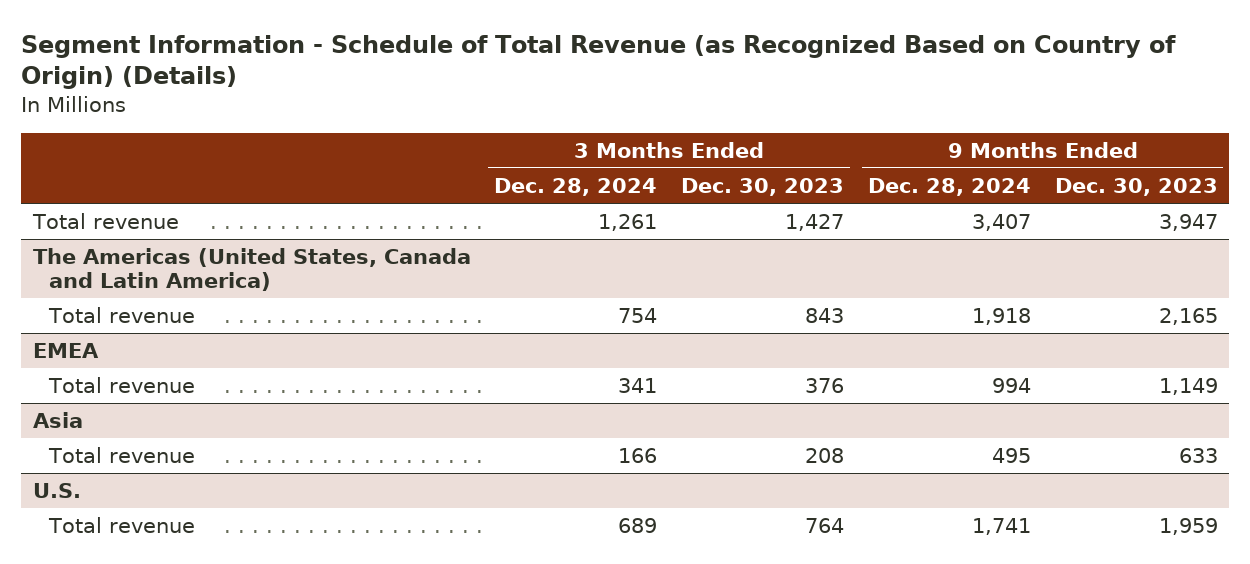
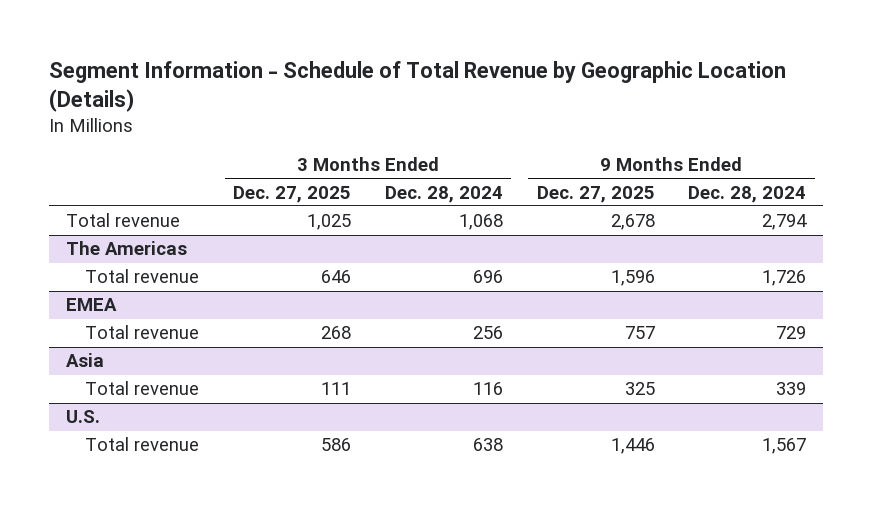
- Segment Information - Schedule of Total Revenue (as Recognized Based on Country of Origin) (Details)
+ Segment Information - Schedule of Total Revenue by Geographic Location (Details)
- | 3 Months Ended Dec. 28, 2024 | 3 Months Ended Dec. 30, 2023 | 9 Months Ended Dec. 28, 2024 | 9 Months Ended Dec. 30, 2023
+ | 3 Months Ended Dec. 27, 2025 | 3 Months Ended Dec. 28, 2024 | 9 Months Ended Dec. 27, 2025 | 9 Months Ended Dec. 28, 2024
- Total revenue | 1,261 | 1,427 | 3,407 | 3,947
- The Americas (United States, Canada and Latin America)
- Total revenue | 754 | 843 | 1,918 | 2,165
+ Total revenue | 1,025 | 1,068 | 2,678 | 2,794
+ The Americas
+ Total revenue | 646 | 696 | 1,596 | 1,726
@ EMEA
- Total revenue | 341 | 376 | 994 | 1,149
+ Total revenue | 268 | 256 | 757 | 729
@ Asia
- Total revenue | 166 | 208 | 495 | 633
+ Total revenue | 111 | 116 | 325 | 339
@ U.S.
- Total revenue | 689 | 764 | 1,741 | 1,959
+ Total revenue | 586 | 638 | 1,446 | 1,567

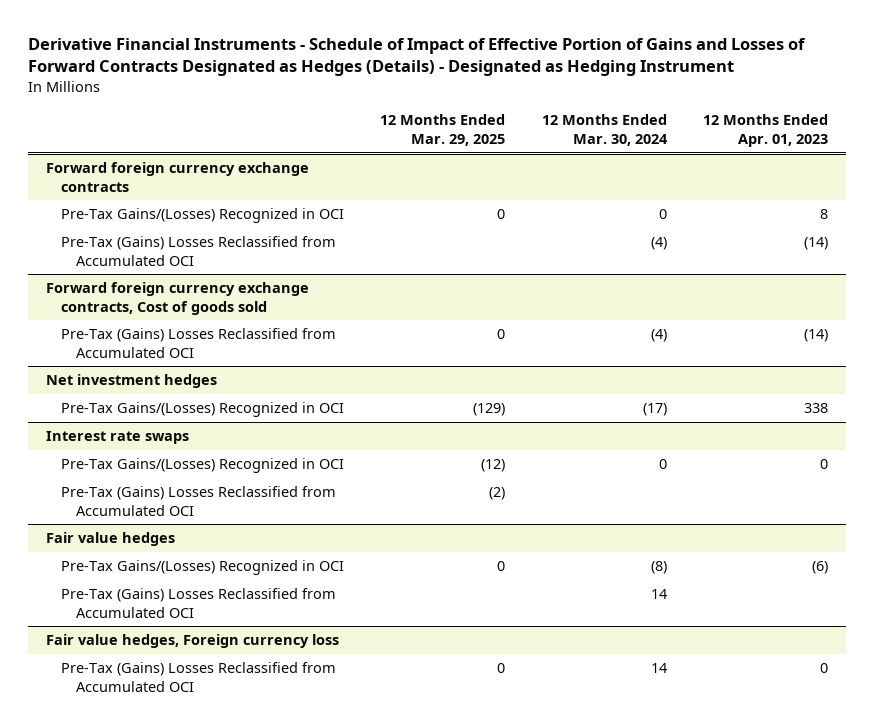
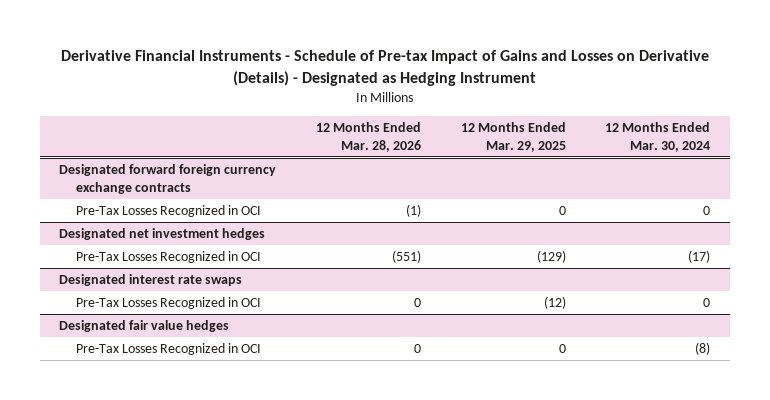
- Derivative Financial Instruments - Schedule of Impact of Effective Portion of Gains and Losses of Forward Contracts Designated as Hedges (Details) - Designated as Hedging Instrument
+ Derivative Financial Instruments - Schedule of Pre-tax Impact of Gains and Losses on Derivative (Details) - Designated as Hedging Instrument
- | 12 Months Ended Mar. 29, 2025 | 12 Months Ended Mar. 30, 2024 | 12 Months Ended Apr. 01, 2023
+ | 12 Months Ended Mar. 28, 2026 | 12 Months Ended Mar. 29, 2025 | 12 Months Ended Mar. 30, 2024
- Forward foreign currency exchange contracts
- Pre-Tax Gains/(Losses) Recognized in OCI | 0 | 0 | 8
- Pre-Tax (Gains) Losses Reclassified from Accumulated OCI | | (4) | (14)
- Forward foreign currency exchange contracts, Cost of goods sold
- Pre-Tax (Gains) Losses Reclassified from Accumulated OCI | 0 | (4) | (14)
- Net investment hedges
- Pre-Tax Gains/(Losses) Recognized in OCI | (129) | (17) | 338
- Interest rate swaps
- Pre-Tax Gains/(Losses) Recognized in OCI | (12) | 0 | 0
- Pre-Tax (Gains) Losses Reclassified from Accumulated OCI | (2) | |
- Fair value hedges
- Pre-Tax Gains/(Losses) Recognized in OCI | 0 | (8) | (6)
- Pre-Tax (Gains) Losses Reclassified from Accumulated OCI | | 14 |
- Fair value hedges, Foreign currency loss
- Pre-Tax (Gains) Losses Reclassified from Accumulated OCI | 0 | 14 | 0
+ Designated forward foreign currency exchange contracts
+ Pre-Tax Losses Recognized in OCI | (1) | 0 | 0
+ Designated net investment hedges
+ Pre-Tax Losses Recognized in OCI | (551) | (129) | (17)
+ Designated interest rate swaps
+ Pre-Tax Losses Recognized in OCI | 0 | (12) | 0
+ Designated fair value hedges
+ Pre-Tax Losses Recognized in OCI | 0 | 0 | (8)

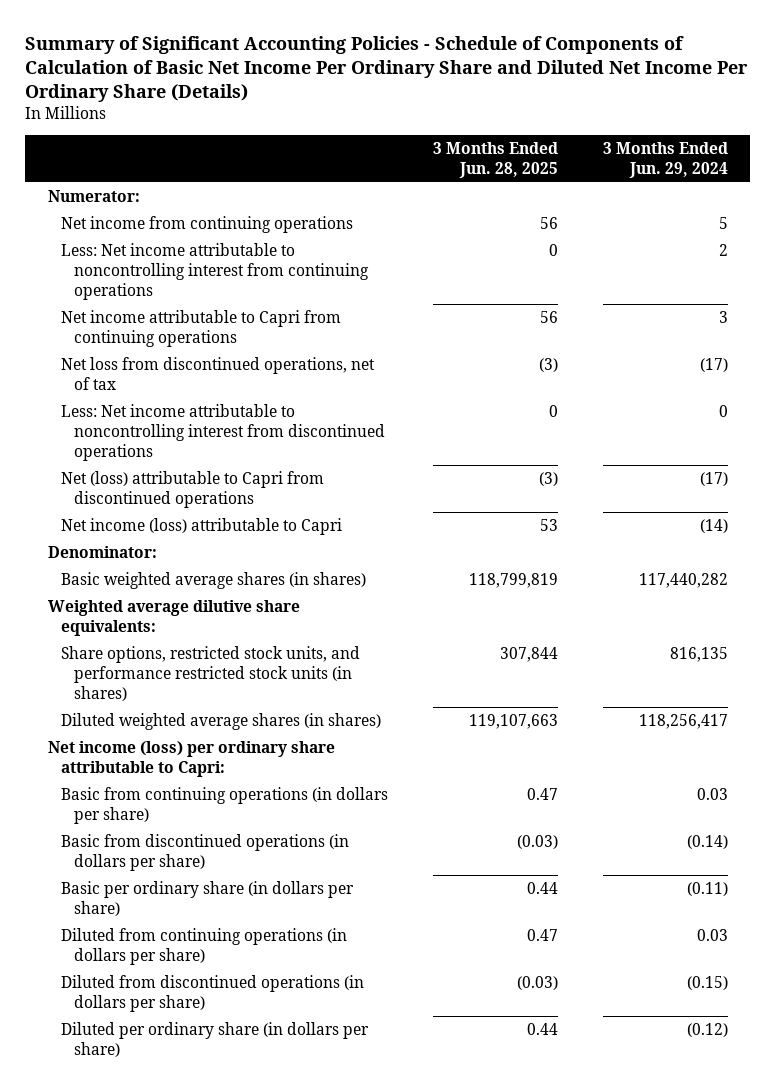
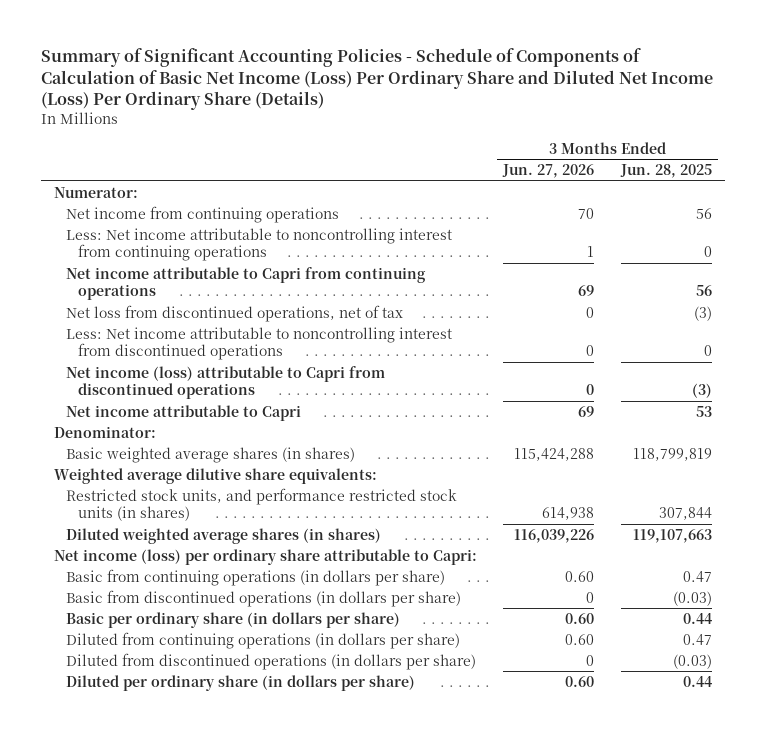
- Summary of Significant Accounting Policies - Schedule of Components of Calculation of Basic Net Income Per Ordinary Share and Diluted Net Income Per Ordinary Share (Details)
+ Summary of Significant Accounting Policies - Schedule of Components of Calculation of Basic Net Income (Loss) Per Ordinary Share and Diluted Net Income (Loss) Per Ordinary Share (Details)
- | 3 Months Ended Jun. 28, 2025 | 3 Months Ended Jun. 29, 2024
+ | 3 Months Ended Jun. 27, 2026 | 3 Months Ended Jun. 28, 2025
- Net (loss) attributable to Capri from discontinued operations | (3) | (17)
- Net income (loss) attributable to Capri | 53 | (14)
+ Net income (loss) attributable to Capri from discontinued operations | 0 | (3)
+ Net income attributable to Capri | 69 | 53
- Share options, restricted stock units, and performance restricted stock units (in shares) | 307,844 | 816,135
+ Restricted stock units, and performance restricted stock units (in shares) | 614,938 | 307,844

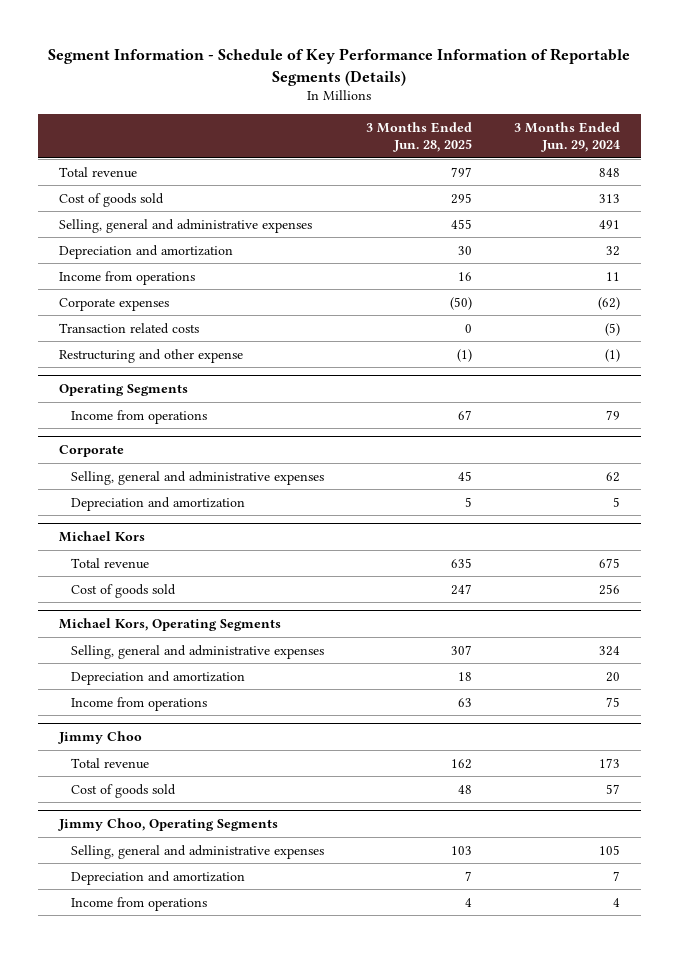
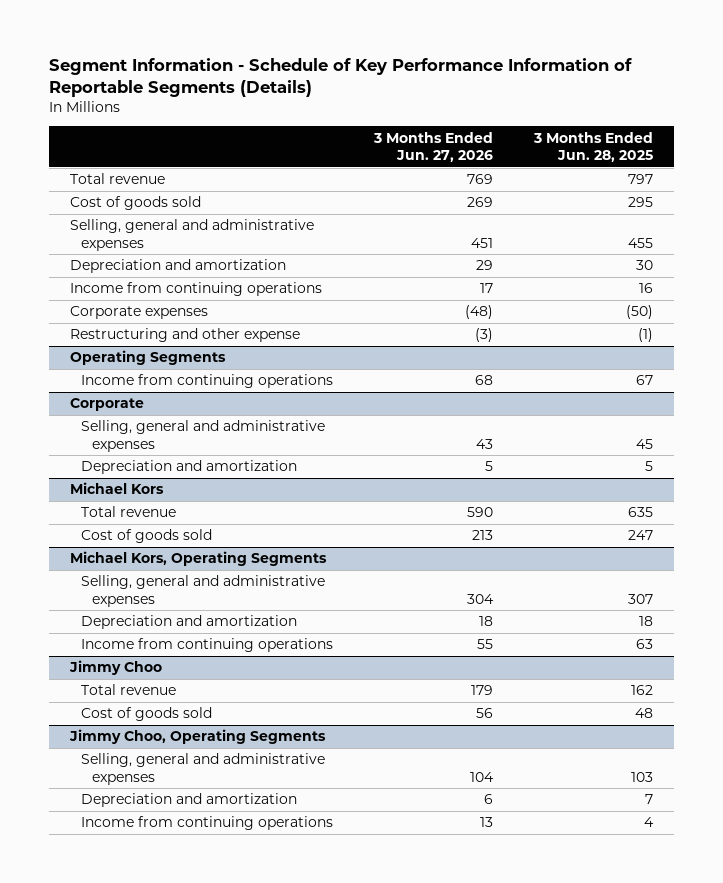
- | 3 Months Ended Jun. 28, 2025 | 3 Months Ended Jun. 29, 2024
+ | 3 Months Ended Jun. 27, 2026 | 3 Months Ended Jun. 28, 2025
- Income from operations | 16 | 11
+ Income from continuing operations | 17 | 16
- Transaction related costs | 0 | (5)
@ Operating Segments
- Income from operations | 67 | 79
+ Income from continuing operations | 68 | 67
@ Michael Kors, Operating Segments
- Income from operations | 63 | 75
+ Income from continuing operations | 55 | 63
@ Jimmy Choo, Operating Segments
- Income from operations | 4 | 4
+ Income from continuing operations | 13 | 4

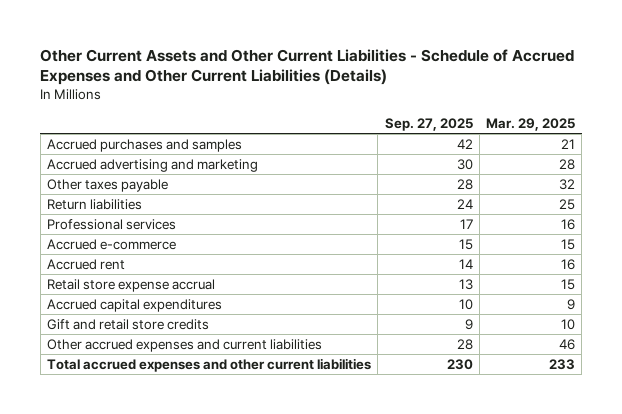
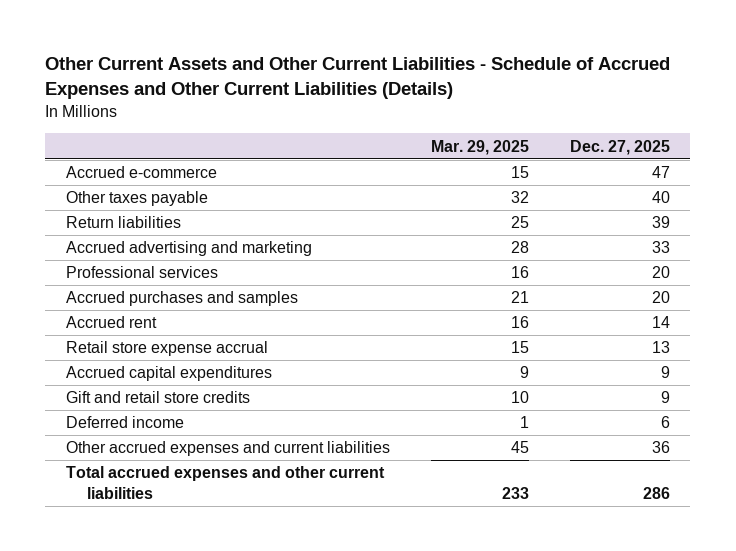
- | Sep. 27, 2025 | Mar. 29, 2025
+ | Mar. 29, 2025 | Dec. 27, 2025
moved up: Accrued e-commerce | 15 | 47
moved down: Accrued advertising and marketing | 28 | 33
moved down: Accrued purchases and samples | 21 | 20
- Other accrued expenses and current liabilities | 28 | 46
+ Deferred income | 1 | 6
+ Other accrued expenses and current liabilities | 45 | 36

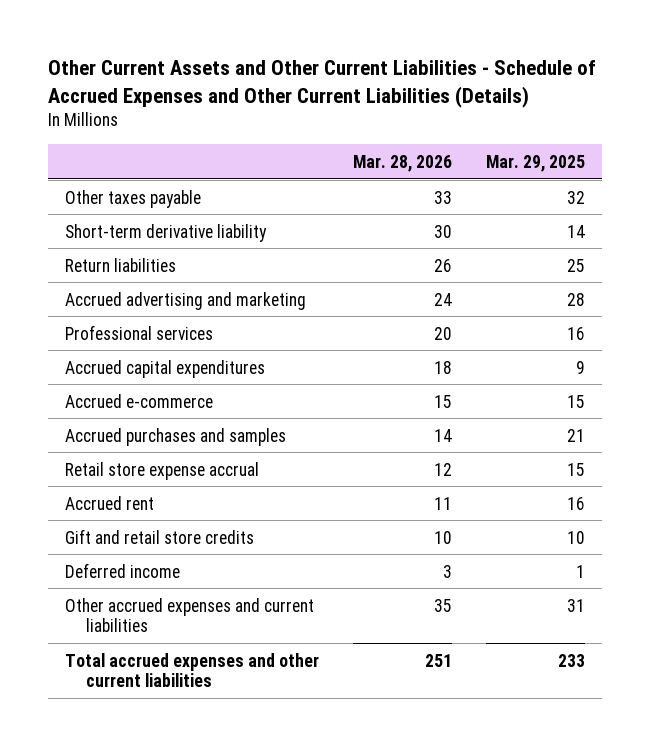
- | Mar. 29, 2025 | Dec. 27, 2025
+ | Mar. 28, 2026 | Mar. 29, 2025
+ Short-term derivative liability | 30 | 14
moved up: Accrued capital expenditures | 18 | 9
moved down: Accrued e-commerce | 15 | 15
moved down: Accrued rent | 11 | 16
- Other accrued expenses and current liabilities | 45 | 36
+ Other accrued expenses and current liabilities | 35 | 31

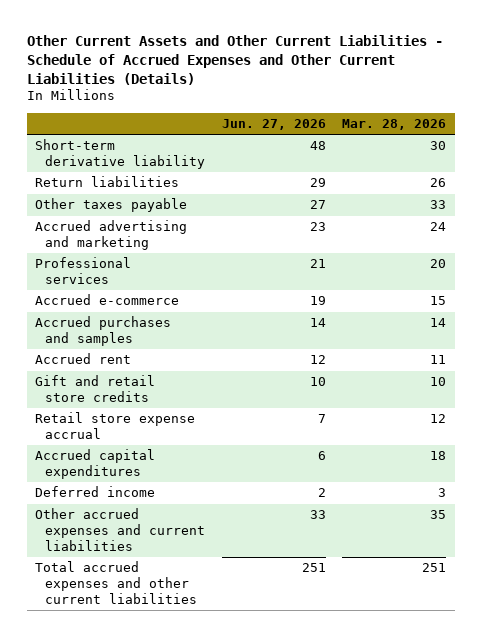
- | Mar. 28, 2026 | Mar. 29, 2025
+ | Jun. 27, 2026 | Mar. 28, 2026
moved down: Other taxes payable | 27 | 33
moved down: Retail store expense accrual | 7 | 12
moved down: Accrued capital expenditures | 6 | 18

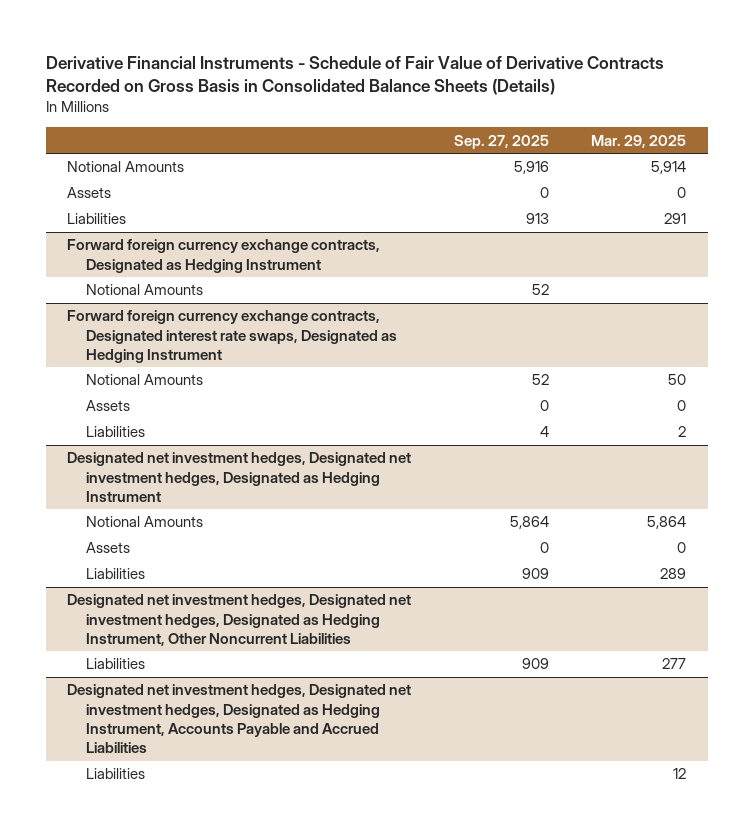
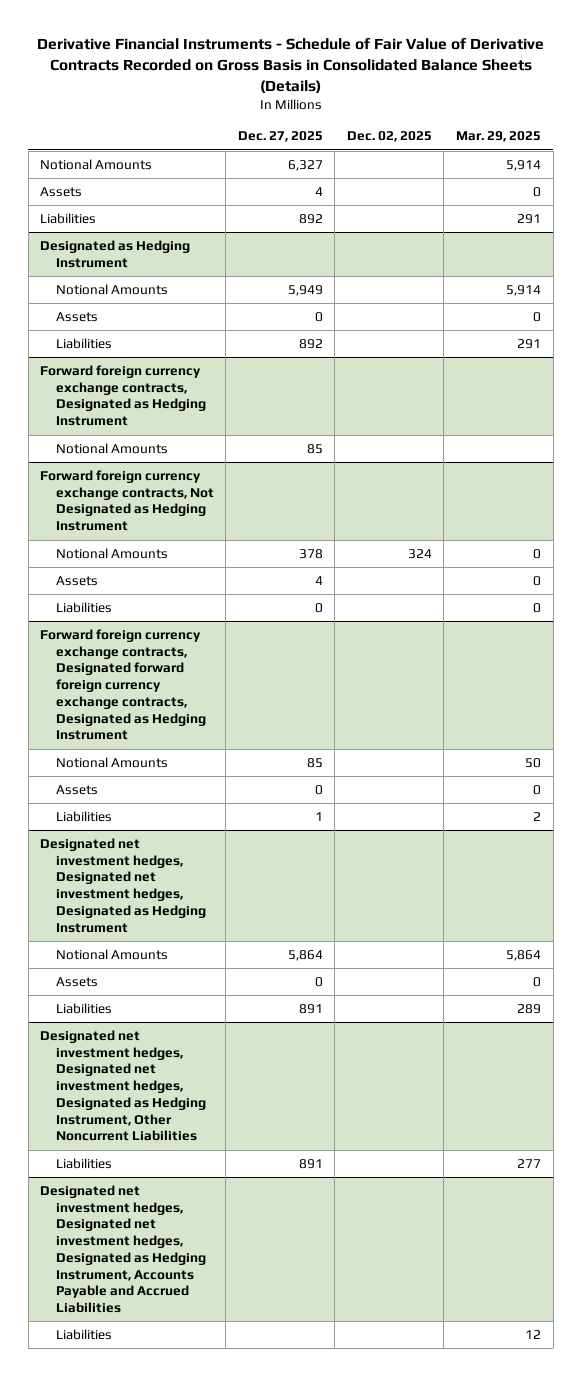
- | Sep. 27, 2025 | Mar. 29, 2025
+ | Dec. 27, 2025 | Dec. 02, 2025 | Mar. 29, 2025
+ Designated as Hedging Instrument
+ Notional Amounts | 5,949 | | 5,914
+ Assets | 0 | | 0
+ Liabilities | 892 | | 291
- Forward foreign currency exchange contracts, Designated interest rate swaps, Designated as Hedging Instrument
+ Forward foreign currency exchange contracts, Not Designated as Hedging Instrument
+ Notional Amounts | 378 | 324 | 0
+ Assets | 4 | | 0
+ Liabilities | 0 | | 0
+ Forward foreign currency exchange contracts, Designated forward foreign currency exchange contracts, Designated as Hedging Instrument

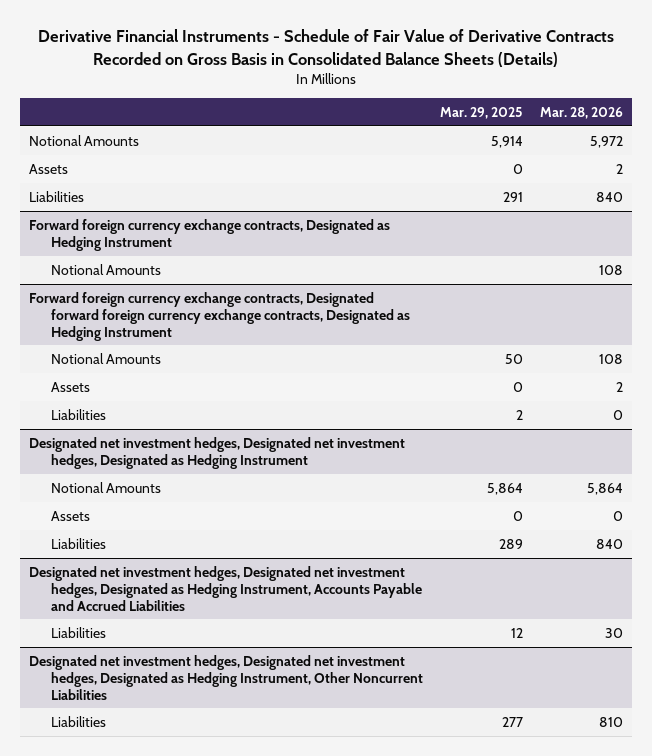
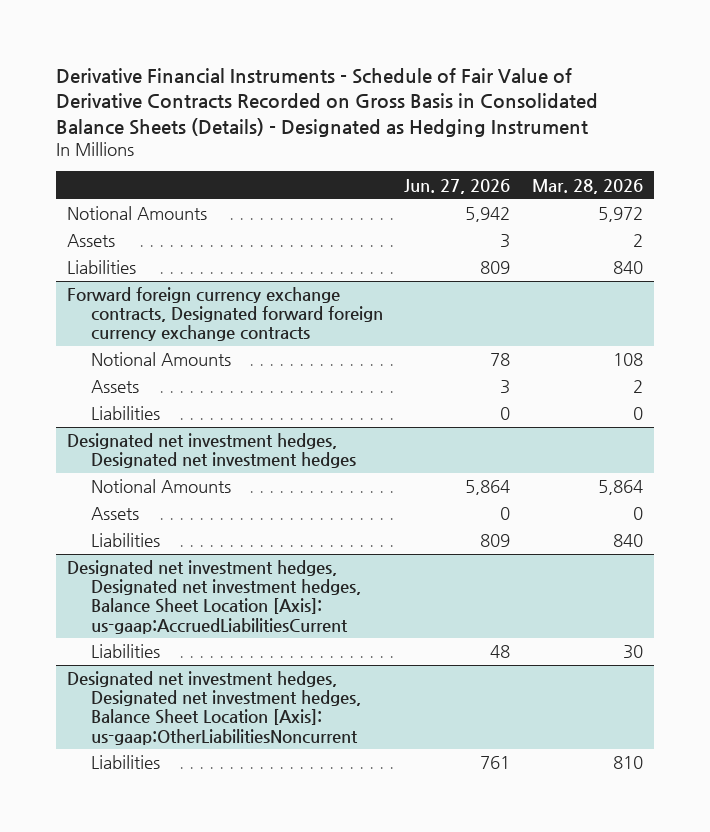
- Derivative Financial Instruments - Schedule of Fair Value of Derivative Contracts Recorded on Gross Basis in Consolidated Balance Sheets (Details)
+ Derivative Financial Instruments - Schedule of Fair Value of Derivative Contracts Recorded on Gross Basis in Consolidated Balance Sheets (Details) - Designated as Hedging Instrument
- | Mar. 29, 2025 | Mar. 28, 2026
+ | Jun. 27, 2026 | Mar. 28, 2026
- Forward foreign currency exchange contracts, Designated as Hedging Instrument
- Notional Amounts | | 108
- Forward foreign currency exchange contracts, Designated forward foreign currency exchange contracts, Designated as Hedging Instrument
+ Forward foreign currency exchange contracts, Designated forward foreign currency exchange contracts
- Designated net investment hedges, Designated net investment hedges, Designated as Hedging Instrument
+ Designated net investment hedges, Designated net investment hedges
- Designated net investment hedges, Designated net investment hedges, Designated as Hedging Instrument, Accounts Payable and Accrued Liabilities
+ Designated net investment hedges, Designated net investment hedges, Balance Sheet Location [Axis]: us-gaap:AccruedLiabilitiesCurrent
- Designated net investment hedges, Designated net investment hedges, Designated as Hedging Instrument, Other Noncurrent Liabilities
+ Designated net investment hedges, Designated net investment hedges, Balance Sheet Location [Axis]: us-gaap:OtherLiabilitiesNoncurrent

